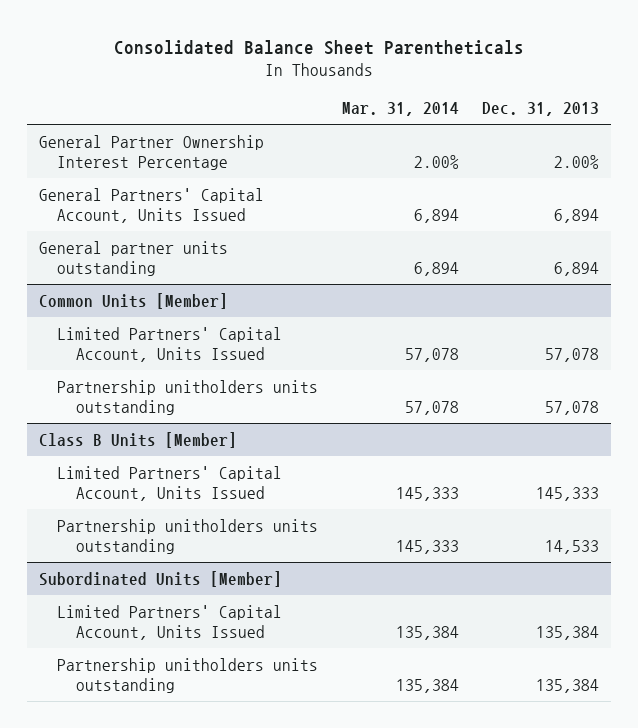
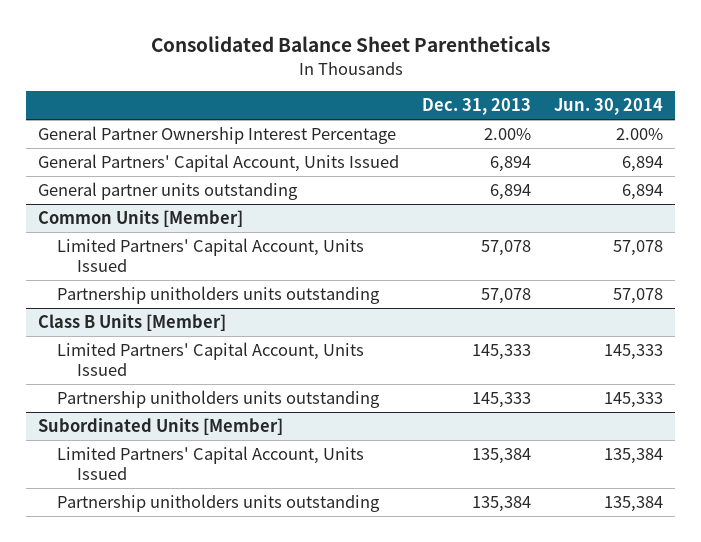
- | Mar. 31, 2014 | Dec. 31, 2013
+ | Dec. 31, 2013 | Jun. 30, 2014
@ Class B Units [Member]
- Partnership unitholders units outstanding | 145,333 | 14,533
+ Partnership unitholders units outstanding | 145,333 | 145,333

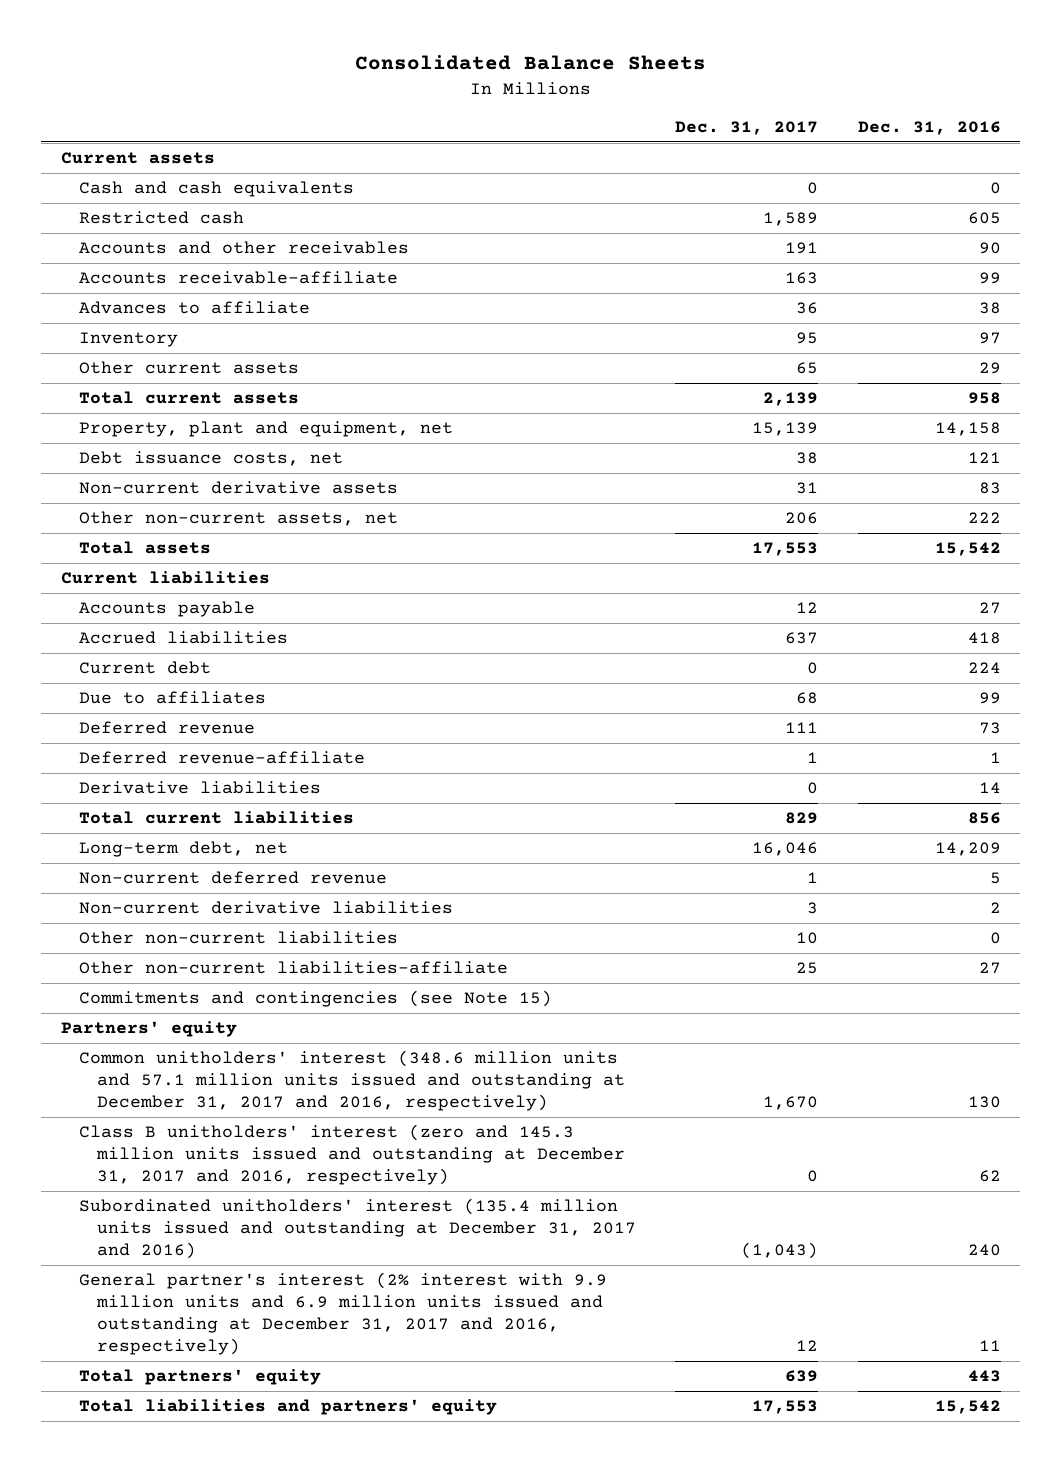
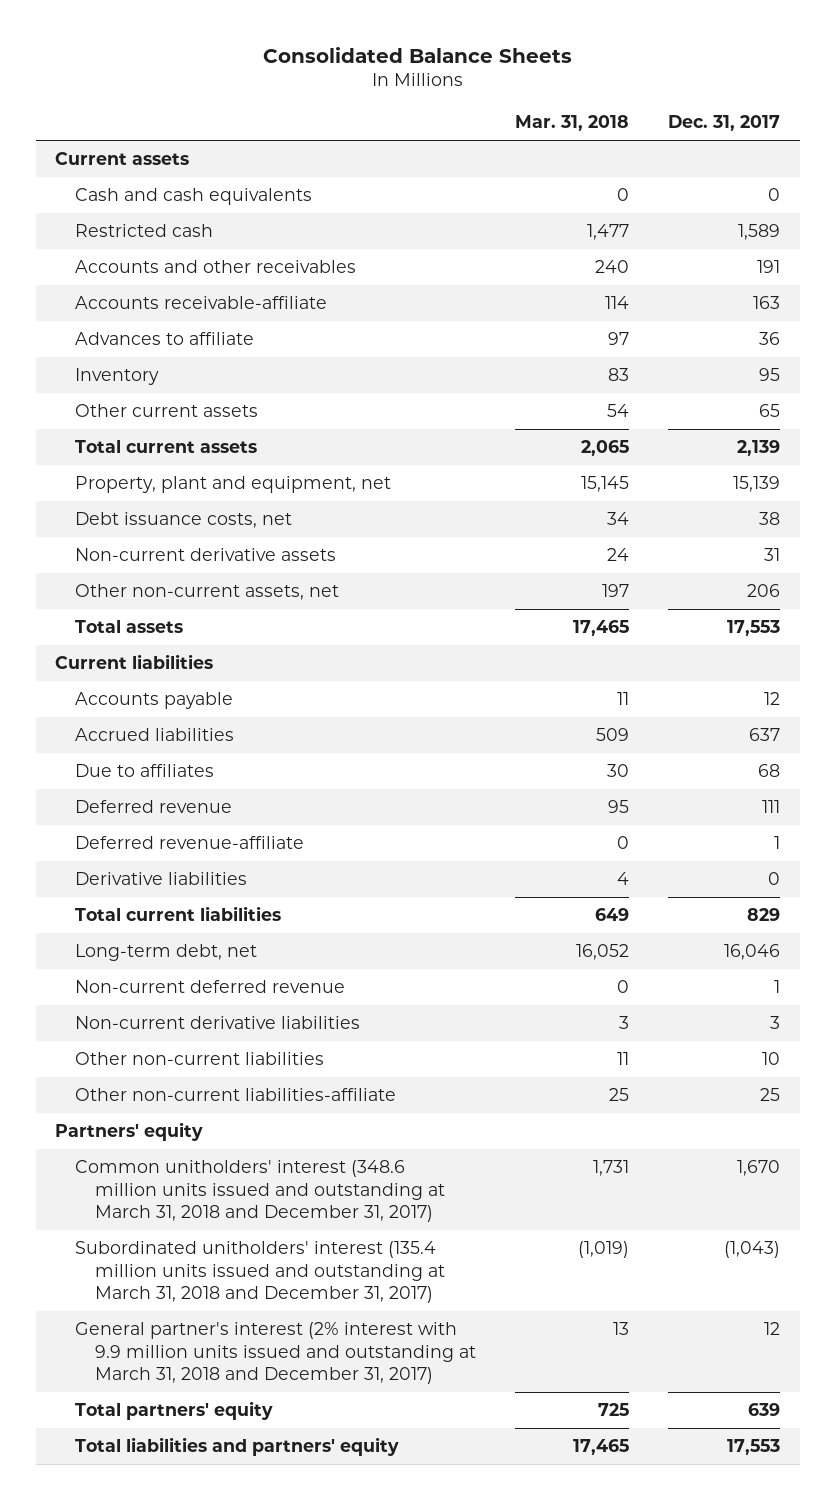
- | Dec. 31, 2017 | Dec. 31, 2016
+ | Mar. 31, 2018 | Dec. 31, 2017
- Current debt | 0 | 224
- Commitments and contingencies (see Note 15)
- Common unitholders' interest (348.6 million units and 57.1 million units issued and outstanding at December 31, 2017 and 2016, respectively) | 1,670 | 130
- Class B unitholders' interest (zero and 145.3 million units issued and outstanding at December 31, 2017 and 2016, respectively) | 0 | 62
- Subordinated unitholders' interest (135.4 million units issued and outstanding at December 31, 2017 and 2016) | (1,043) | 240
- General partner's interest (2% interest with 9.9 million units and 6.9 million units issued and outstanding at December 31, 2017 and 2016, respectively) | 12 | 11
+ Common unitholders' interest (348.6 million units issued and outstanding at March 31, 2018 and December 31, 2017) | 1,731 | 1,670
+ Subordinated unitholders' interest (135.4 million units issued and outstanding at March 31, 2018 and December 31, 2017) | (1,019) | (1,043)
+ General partner's interest (2% interest with 9.9 million units issued and outstanding at March 31, 2018 and December 31, 2017) | 13 | 12

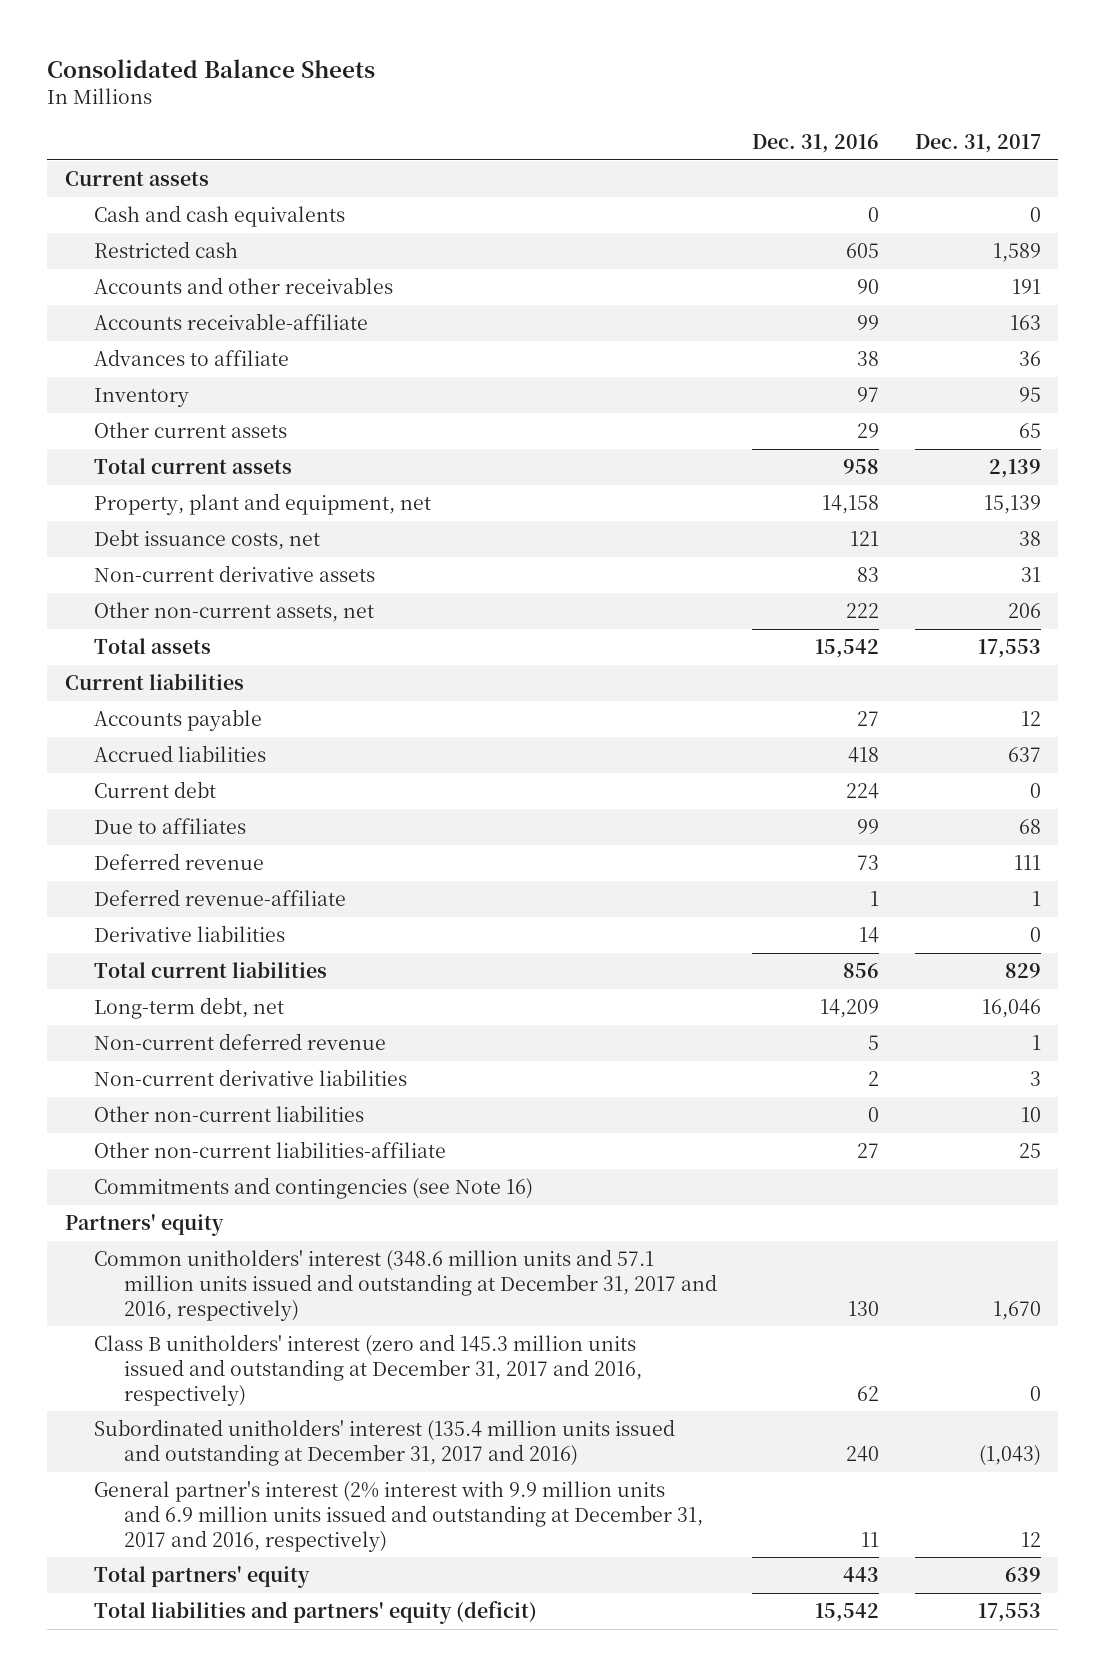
- | Mar. 31, 2018 | Dec. 31, 2017
+ | Dec. 31, 2016 | Dec. 31, 2017
+ Current debt | 224 | 0
+ Commitments and contingencies (see Note 16)
- Common unitholders' interest (348.6 million units issued and outstanding at March 31, 2018 and December 31, 2017) | 1,731 | 1,670
- Subordinated unitholders' interest (135.4 million units issued and outstanding at March 31, 2018 and December 31, 2017) | (1,019) | (1,043)
- General partner's interest (2% interest with 9.9 million units issued and outstanding at March 31, 2018 and December 31, 2017) | 13 | 12
+ Common unitholders' interest (348.6 million units and 57.1 million units issued and outstanding at December 31, 2017 and 2016, respectively) | 130 | 1,670
+ Class B unitholders' interest (zero and 145.3 million units issued and outstanding at December 31, 2017 and 2016, respectively) | 62 | 0
+ Subordinated unitholders' interest (135.4 million units issued and outstanding at December 31, 2017 and 2016) | 240 | (1,043)
+ General partner's interest (2% interest with 9.9 million units and 6.9 million units issued and outstanding at December 31, 2017 and 2016, respectively) | 11 | 12
- Total liabilities and partners' equity | 17,465 | 17,553
+ Total liabilities and partners' equity (deficit) | 15,542 | 17,553

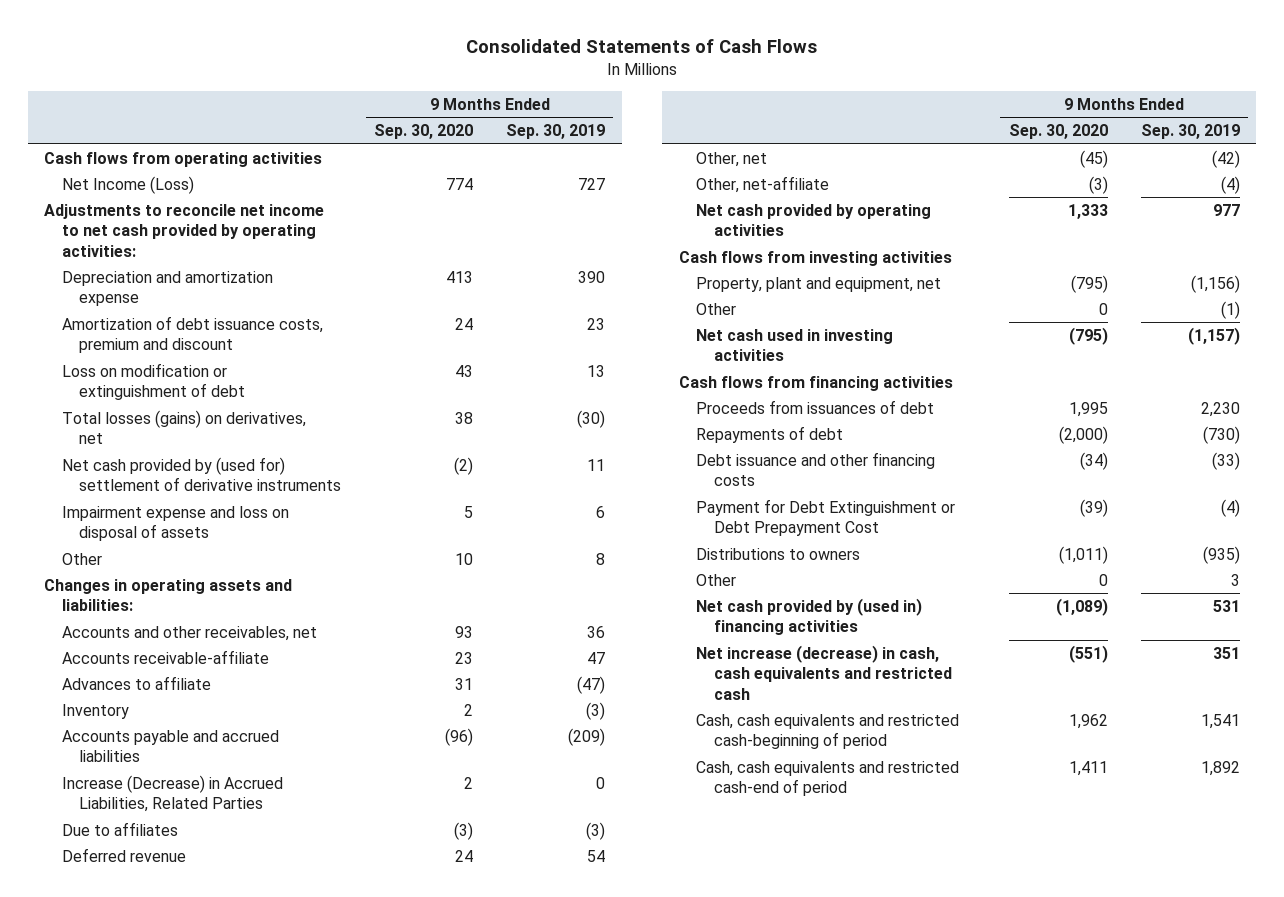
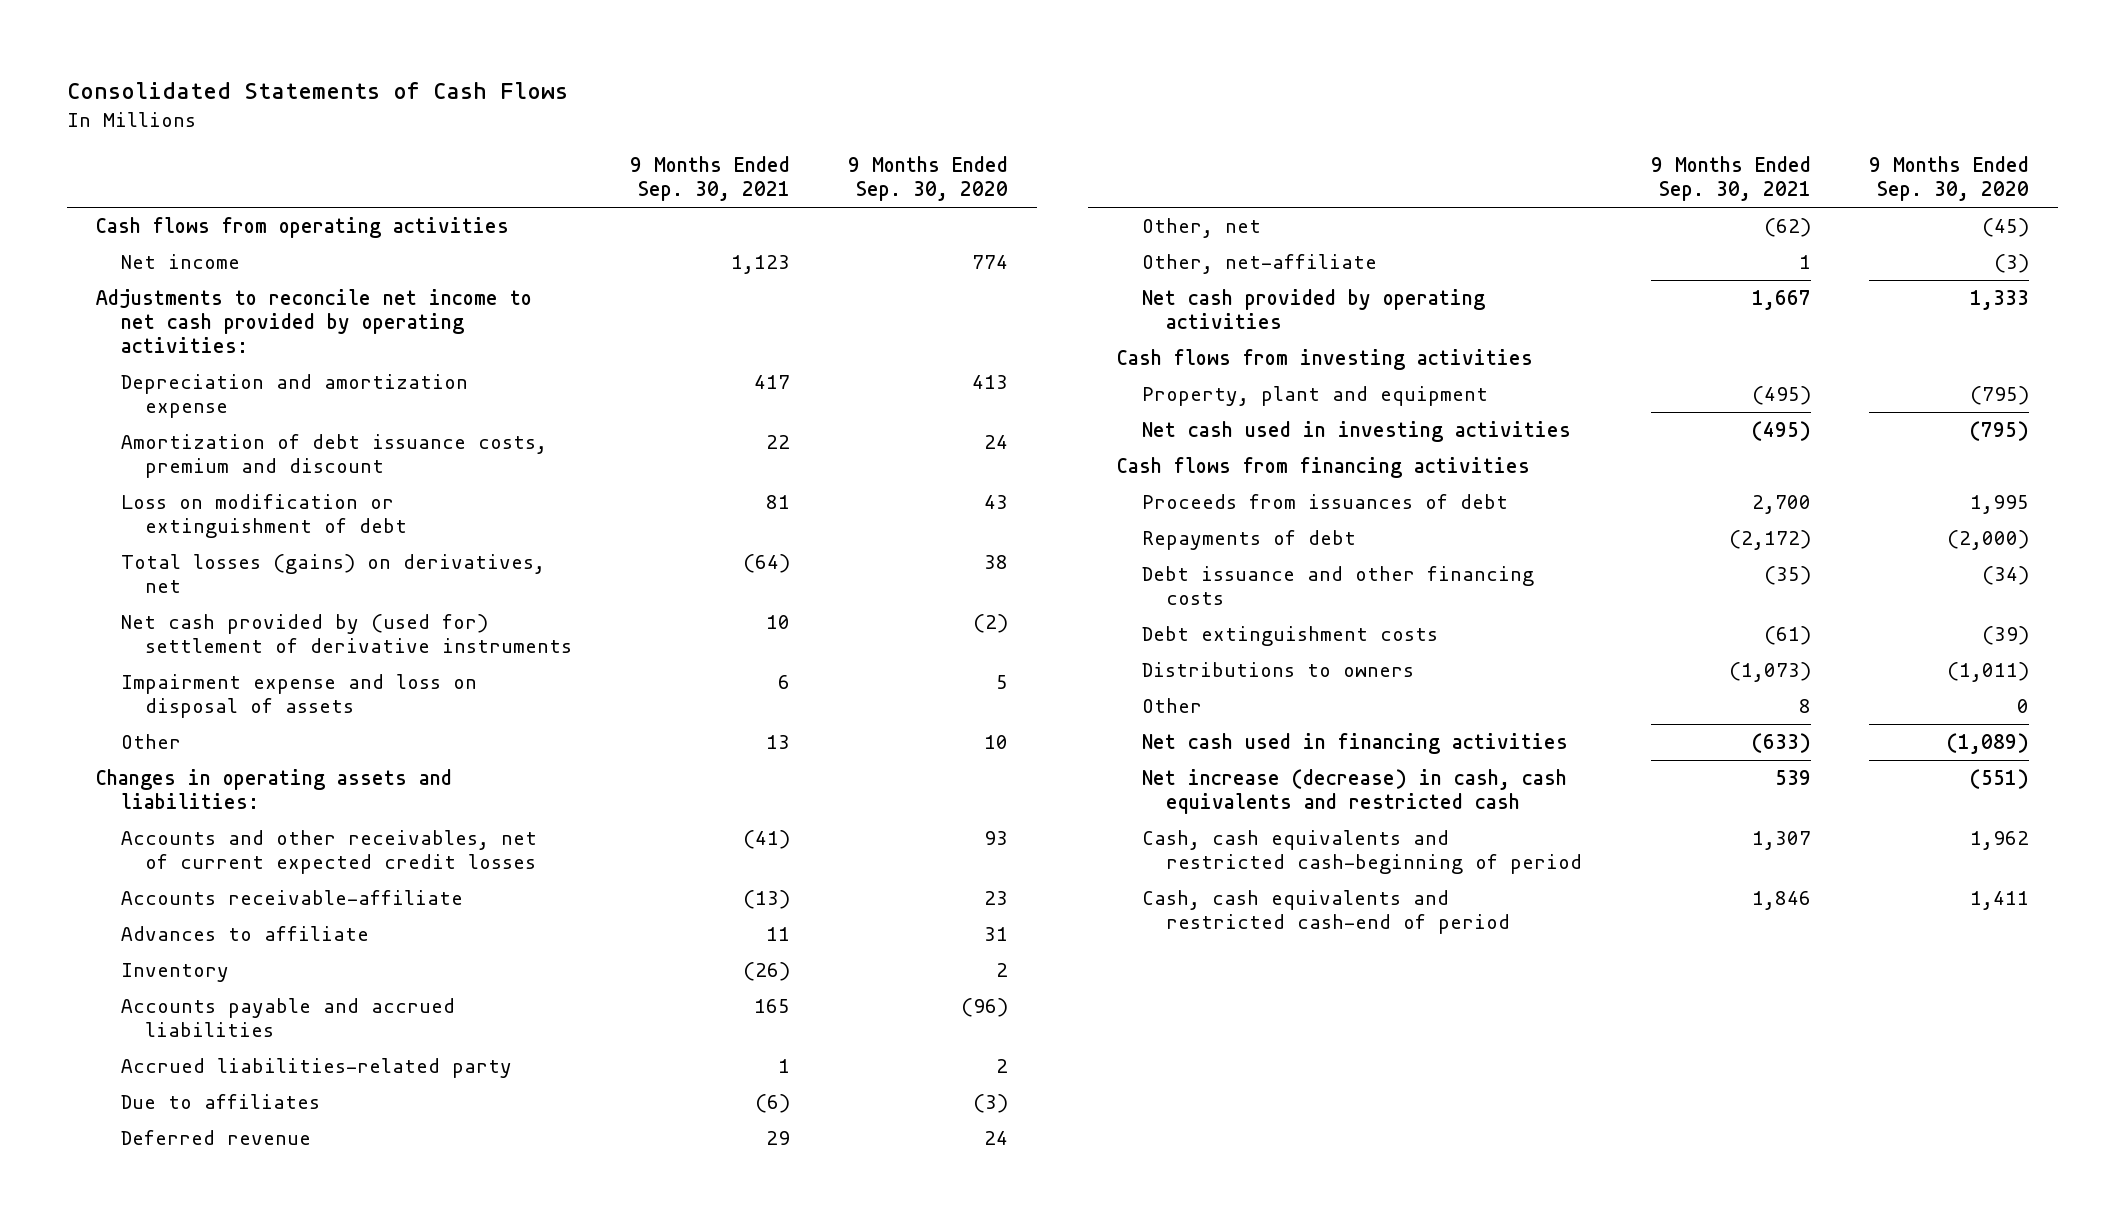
- | 9 Months Ended Sep. 30, 2020 | 9 Months Ended Sep. 30, 2019
+ | 9 Months Ended Sep. 30, 2021 | 9 Months Ended Sep. 30, 2020
- Net Income (Loss) | 774 | 727
+ Net income | 1,123 | 774
- Accounts and other receivables, net | 93 | 36
+ Accounts and other receivables, net of current expected credit losses | (41) | 93
- Increase (Decrease) in Accrued Liabilities, Related Parties | 2 | 0
+ Accrued liabilities-related party | 1 | 2
- Property, plant and equipment, net | (795) | (1,156)
- Other | 0 | (1)
+ Property, plant and equipment | (495) | (795)
- Payment for Debt Extinguishment or Debt Prepayment Cost | (39) | (4)
+ Debt extinguishment costs | (61) | (39)
- Net cash provided by (used in) financing activities | (1,089) | 531
+ Net cash used in financing activities | (633) | (1,089)

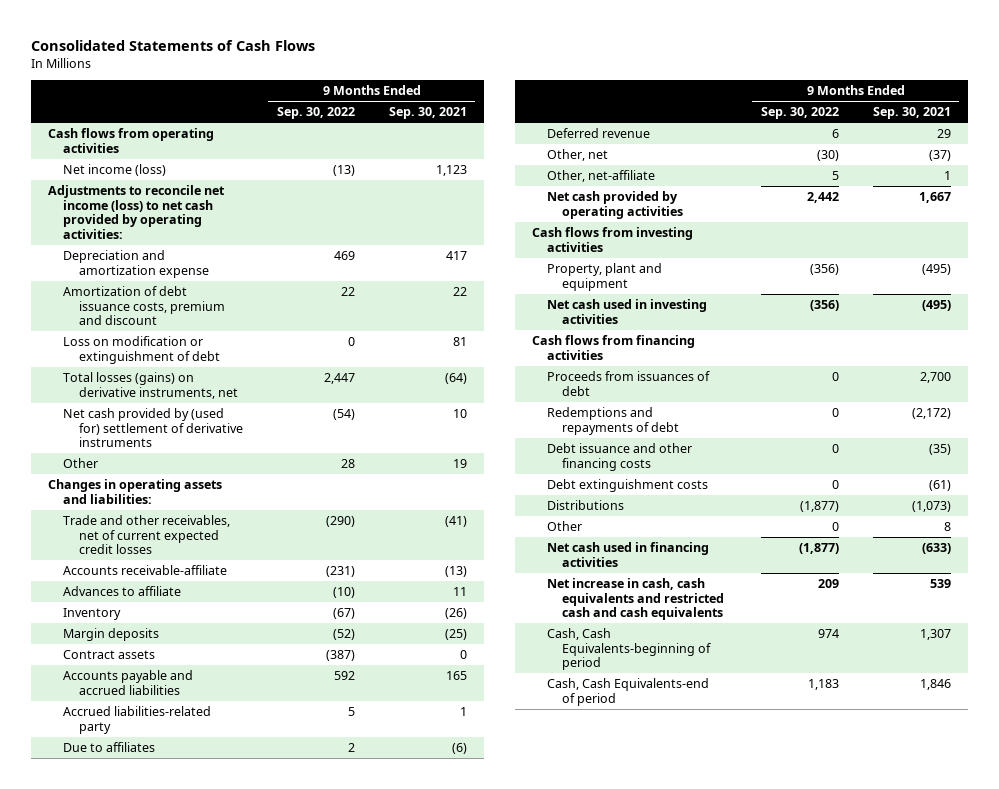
- | 9 Months Ended Sep. 30, 2021 | 9 Months Ended Sep. 30, 2020
+ | 9 Months Ended Sep. 30, 2022 | 9 Months Ended Sep. 30, 2021
- Net income | 1,123 | 774
- Adjustments to reconcile net income to net cash provided by operating activities:
+ Net income (loss) | (13) | 1,123
+ Adjustments to reconcile net income (loss) to net cash provided by operating activities:
- Total losses (gains) on derivatives, net | (64) | 38
+ Total losses (gains) on derivative instruments, net | 2,447 | (64)
- Impairment expense and loss on disposal of assets | 6 | 5
- Other | 13 | 10
+ Other | 28 | 19
- Accounts and other receivables, net of current expected credit losses | (41) | 93
+ Trade and other receivables, net of current expected credit losses | (290) | (41)
+ Margin deposits | (52) | (25)
+ Contract assets | (387) | 0
- Other, net | (62) | (45)
+ Other, net | (30) | (37)
- Repayments of debt | (2,172) | (2,000)
+ Redemptions and repayments of debt | 0 | (2,172)
- Distributions to owners | (1,073) | (1,011)
+ Distributions | (1,877) | (1,073)
- Net increase (decrease) in cash, cash equivalents and restricted cash | 539 | (551)
- Cash, cash equivalents and restricted cash-beginning of period | 1,307 | 1,962
- Cash, cash equivalents and restricted cash-end of period | 1,846 | 1,411
+ Net increase in cash, cash equivalents and restricted cash and cash equivalents | 209 | 539
+ Cash, Cash Equivalents-beginning of period | 974 | 1,307
+ Cash, Cash Equivalents-end of period | 1,183 | 1,846

